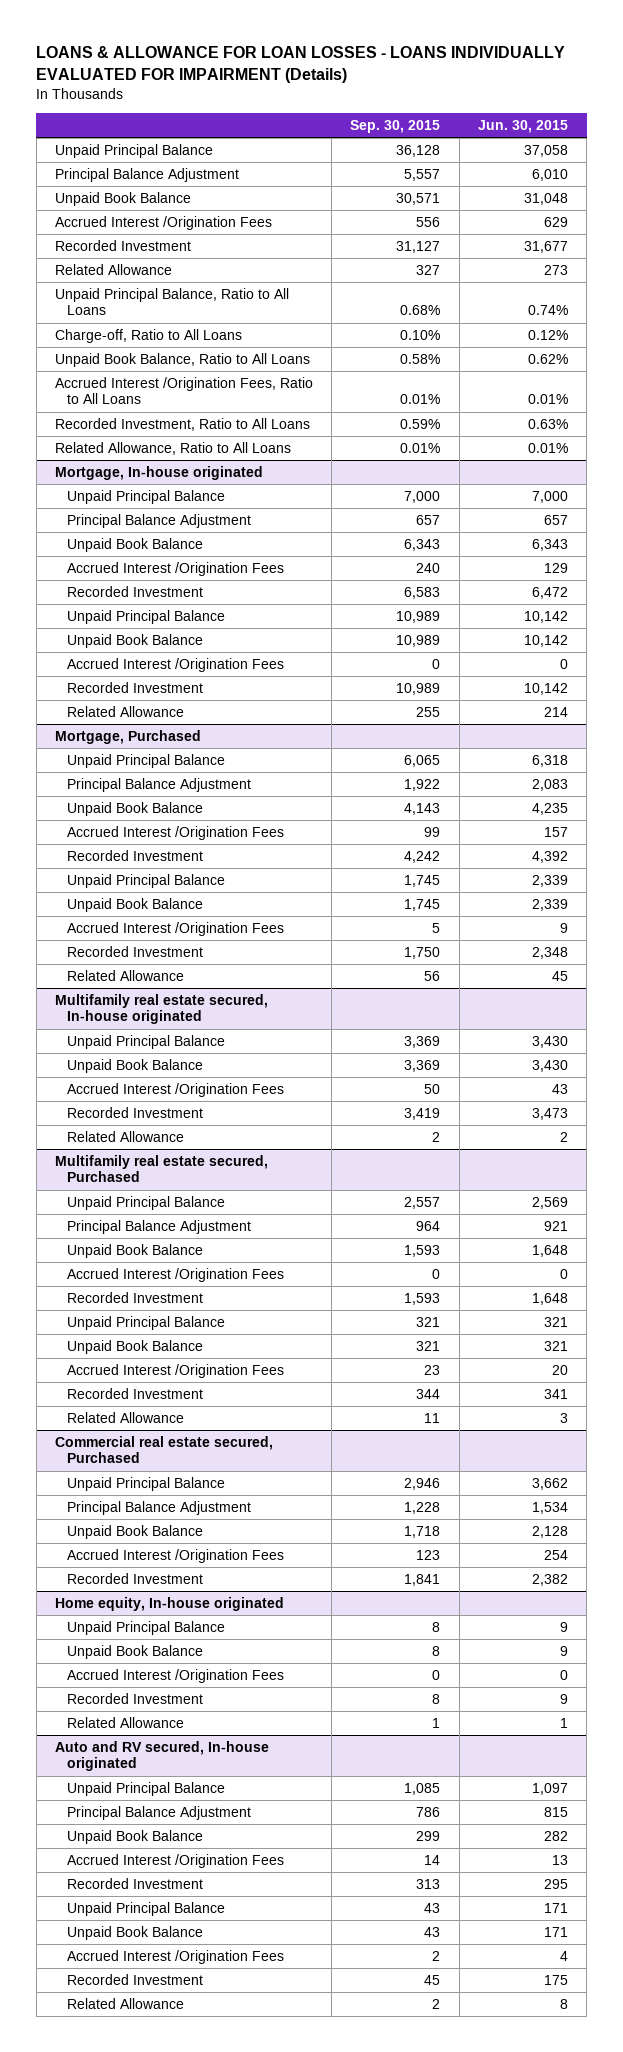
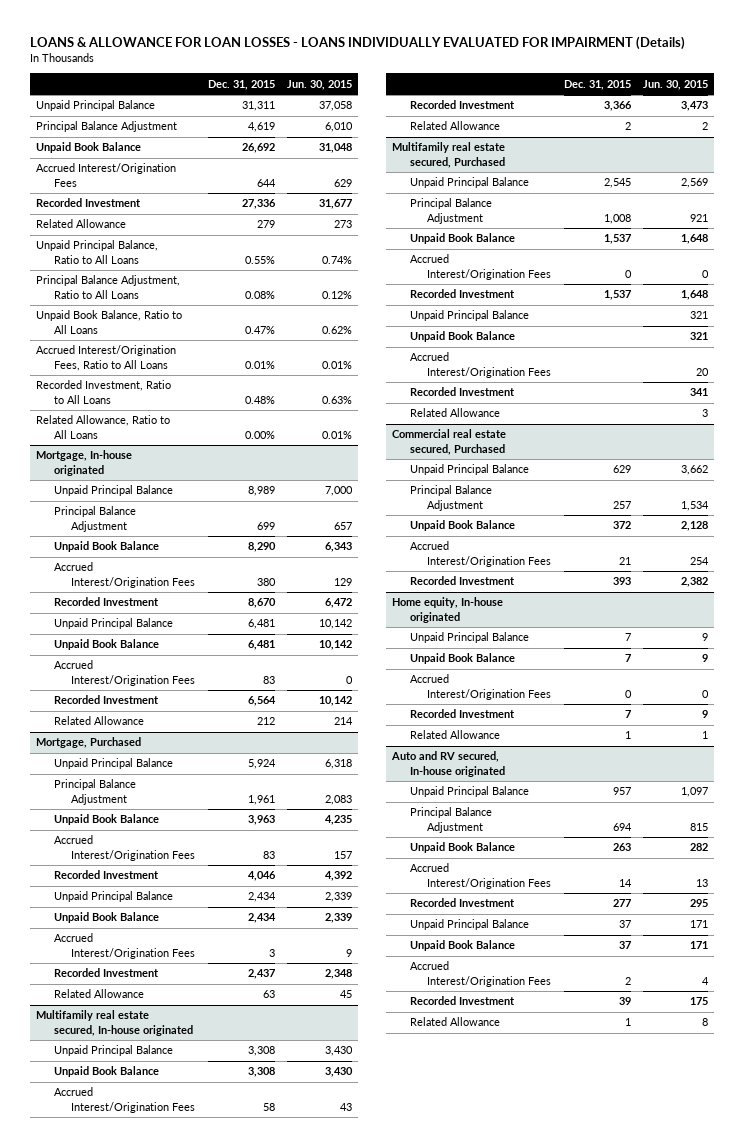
- | Sep. 30, 2015 | Jun. 30, 2015
+ | Dec. 31, 2015 | Jun. 30, 2015
- Accrued Interest /Origination Fees | 556 | 629
+ Accrued Interest/Origination Fees | 644 | 629
- Charge-off, Ratio to All Loans | 0.10% | 0.12%
+ Principal Balance Adjustment, Ratio to All Loans | 0.08% | 0.12%
- Accrued Interest /Origination Fees, Ratio to All Loans | 0.01% | 0.01%
+ Accrued Interest/Origination Fees, Ratio to All Loans | 0.01% | 0.01%
@ Mortgage, In-house originated
- Accrued Interest /Origination Fees | 240 | 129
+ Accrued Interest/Origination Fees | 380 | 129
- Accrued Interest /Origination Fees | 0 | 0
+ Accrued Interest/Origination Fees | 83 | 0
@ Mortgage, Purchased
- Accrued Interest /Origination Fees | 99 | 157
+ Accrued Interest/Origination Fees | 83 | 157
- Accrued Interest /Origination Fees | 5 | 9
+ Accrued Interest/Origination Fees | 3 | 9
@ Multifamily real estate secured, In-house originated
- Accrued Interest /Origination Fees | 50 | 43
+ Accrued Interest/Origination Fees | 58 | 43
@ Multifamily real estate secured, Purchased
- Accrued Interest /Origination Fees | 0 | 0
+ Accrued Interest/Origination Fees | 0 | 0
- Accrued Interest /Origination Fees | 23 | 20
+ Accrued Interest/Origination Fees | | 20
@ Commercial real estate secured, Purchased
- Accrued Interest /Origination Fees | 123 | 254
+ Accrued Interest/Origination Fees | 21 | 254
@ Home equity, In-house originated
- Accrued Interest /Origination Fees | 0 | 0
+ Accrued Interest/Origination Fees | 0 | 0
@ Auto and RV secured, In-house originated
- Accrued Interest /Origination Fees | 14 | 13
+ Accrued Interest/Origination Fees | 14 | 13
- Accrued Interest /Origination Fees | 2 | 4
+ Accrued Interest/Origination Fees | 2 | 4

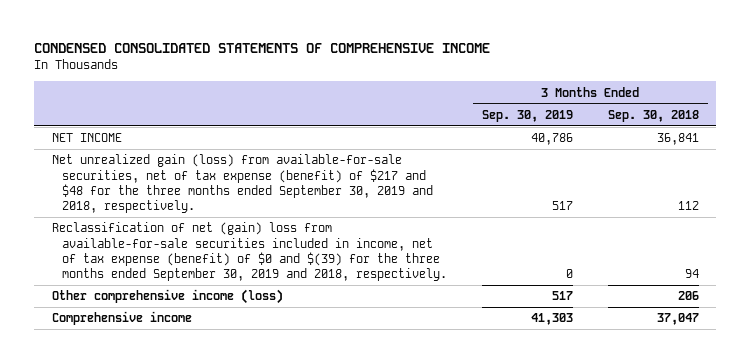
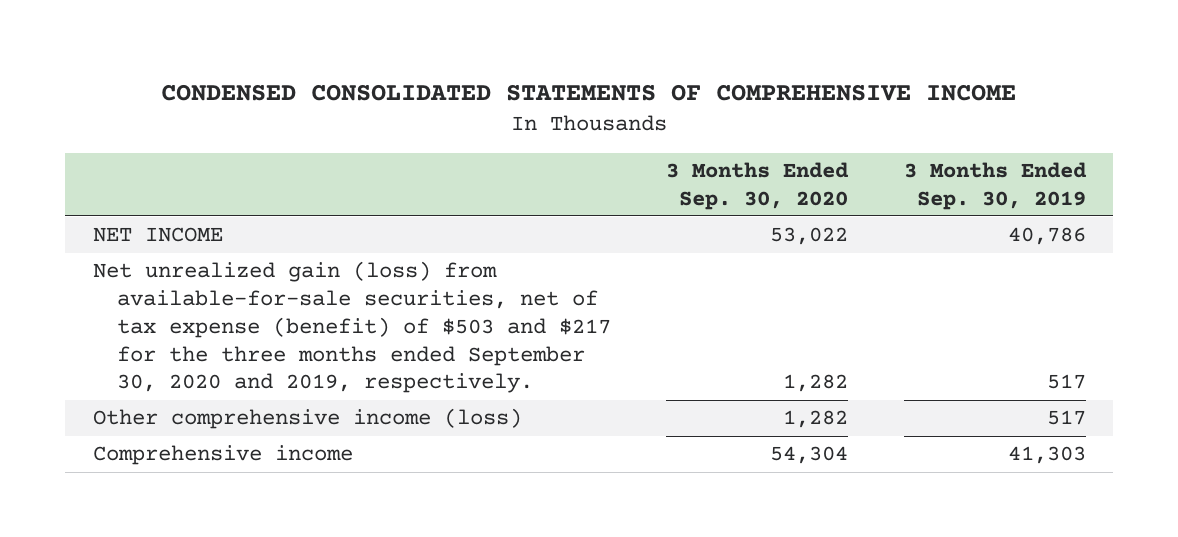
- | 3 Months Ended Sep. 30, 2019 | 3 Months Ended Sep. 30, 2018
+ | 3 Months Ended Sep. 30, 2020 | 3 Months Ended Sep. 30, 2019
- Net unrealized gain (loss) from available-for-sale securities, net of tax expense (benefit) of $217 and $48 for the three months ended September 30, 2019 and 2018, respectively. | 517 | 112
- Reclassification of net (gain) loss from available-for-sale securities included in income, net of tax expense (benefit) of $0 and $(39) for the three months ended September 30, 2019 and 2018, respectively. | 0 | 94
+ Net unrealized gain (loss) from available-for-sale securities, net of tax expense (benefit) of $503 and $217 for the three months ended September 30, 2020 and 2019, respectively. | 1,282 | 517

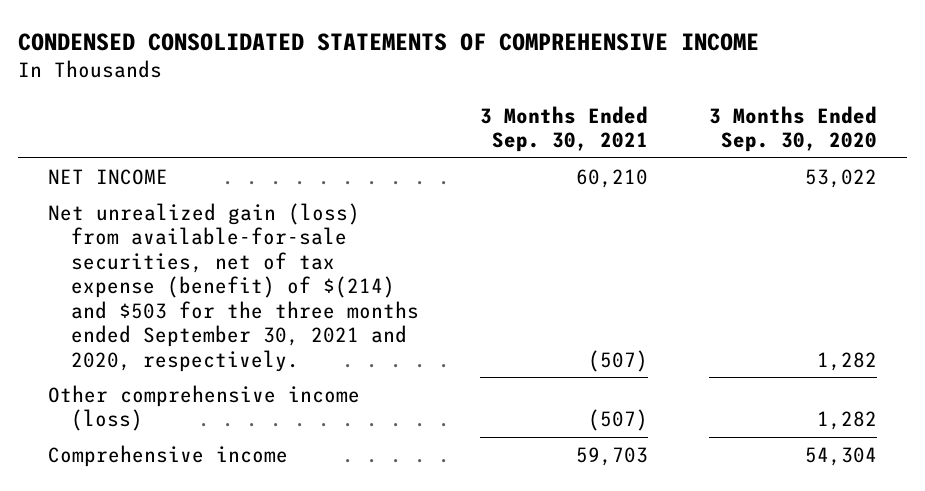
- | 3 Months Ended Sep. 30, 2020 | 3 Months Ended Sep. 30, 2019
+ | 3 Months Ended Sep. 30, 2021 | 3 Months Ended Sep. 30, 2020
- Net unrealized gain (loss) from available-for-sale securities, net of tax expense (benefit) of $503 and $217 for the three months ended September 30, 2020 and 2019, respectively. | 1,282 | 517
+ Net unrealized gain (loss) from available-for-sale securities, net of tax expense (benefit) of $(214) and $503 for the three months ended September 30, 2021 and 2020, respectively. | (507) | 1,282

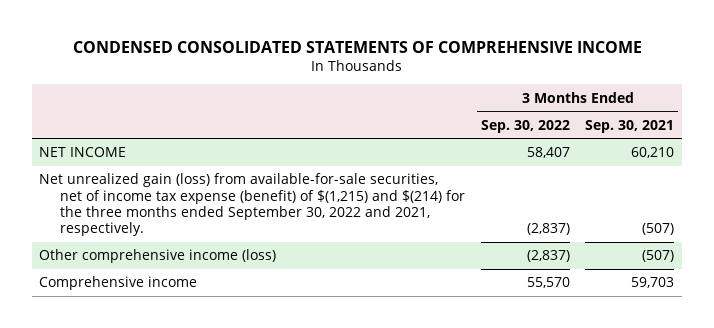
- | 3 Months Ended Sep. 30, 2021 | 3 Months Ended Sep. 30, 2020
+ | 3 Months Ended Sep. 30, 2022 | 3 Months Ended Sep. 30, 2021
- Net unrealized gain (loss) from available-for-sale securities, net of tax expense (benefit) of $(214) and $503 for the three months ended September 30, 2021 and 2020, respectively. | (507) | 1,282
+ Net unrealized gain (loss) from available-for-sale securities, net of income tax expense (benefit) of $(1,215) and $(214) for the three months ended September 30, 2022 and 2021, respectively. | (2,837) | (507)

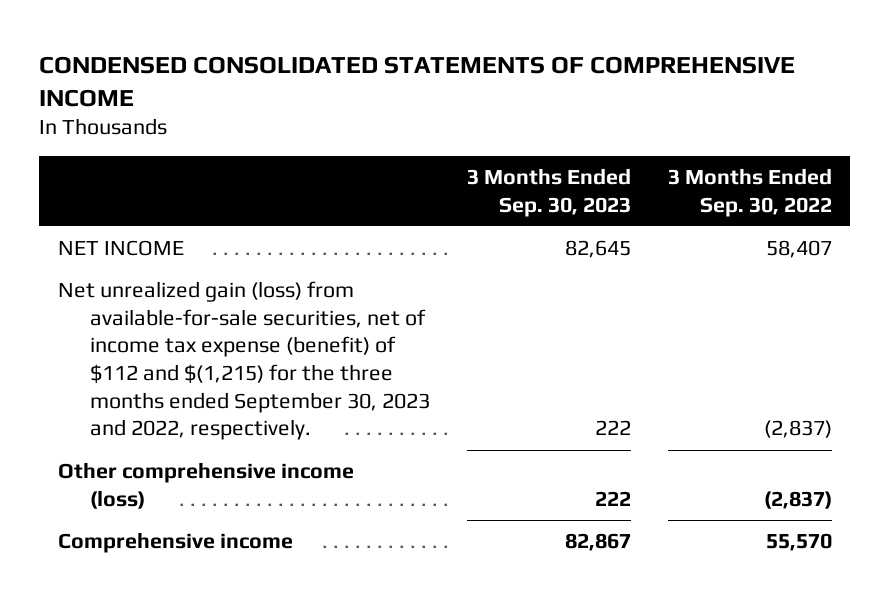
- | 3 Months Ended Sep. 30, 2022 | 3 Months Ended Sep. 30, 2021
+ | 3 Months Ended Sep. 30, 2023 | 3 Months Ended Sep. 30, 2022
- Net unrealized gain (loss) from available-for-sale securities, net of income tax expense (benefit) of $(1,215) and $(214) for the three months ended September 30, 2022 and 2021, respectively. | (2,837) | (507)
+ Net unrealized gain (loss) from available-for-sale securities, net of income tax expense (benefit) of $112 and $(1,215) for the three months ended September 30, 2023 and 2022, respectively. | 222 | (2,837)

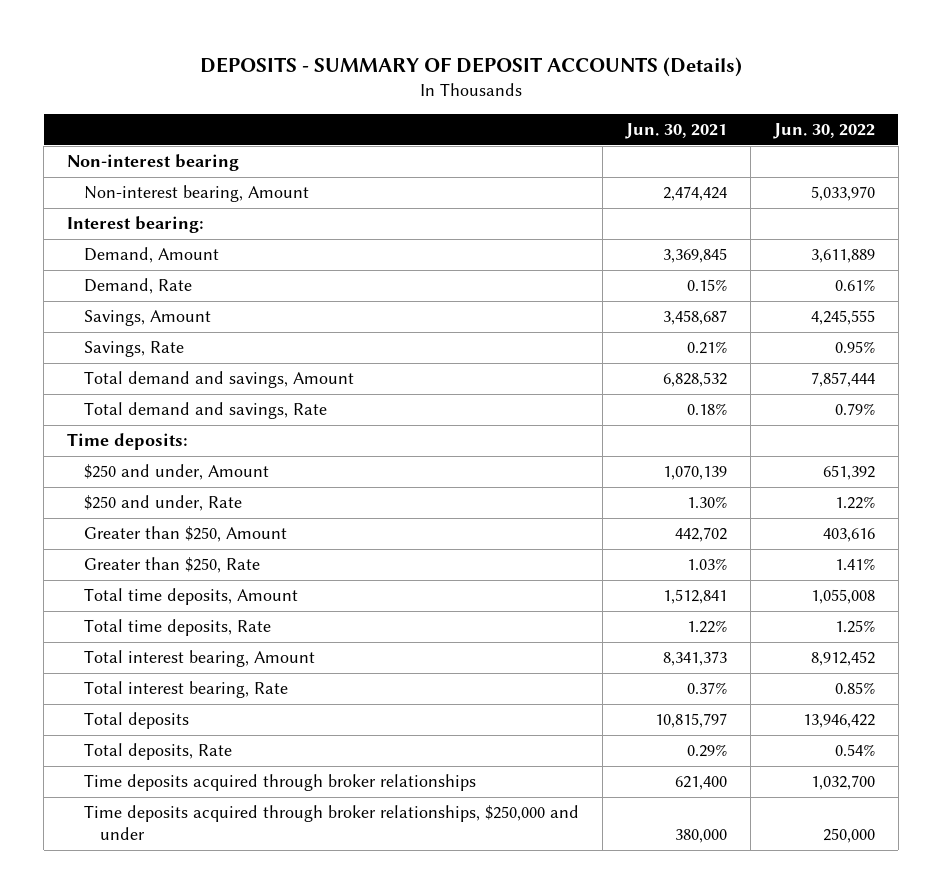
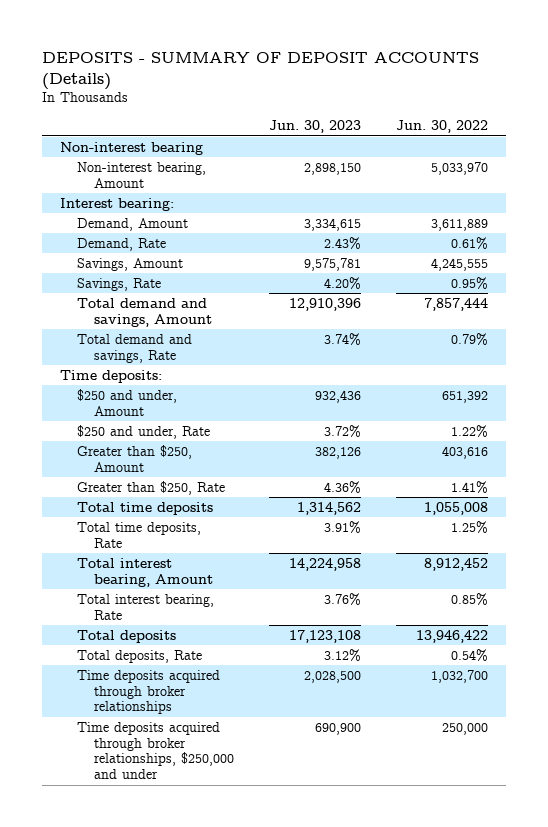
- | Jun. 30, 2021 | Jun. 30, 2022
+ | Jun. 30, 2023 | Jun. 30, 2022
- Total time deposits, Amount | 1,512,841 | 1,055,008
+ Total time deposits | 1,314,562 | 1,055,008

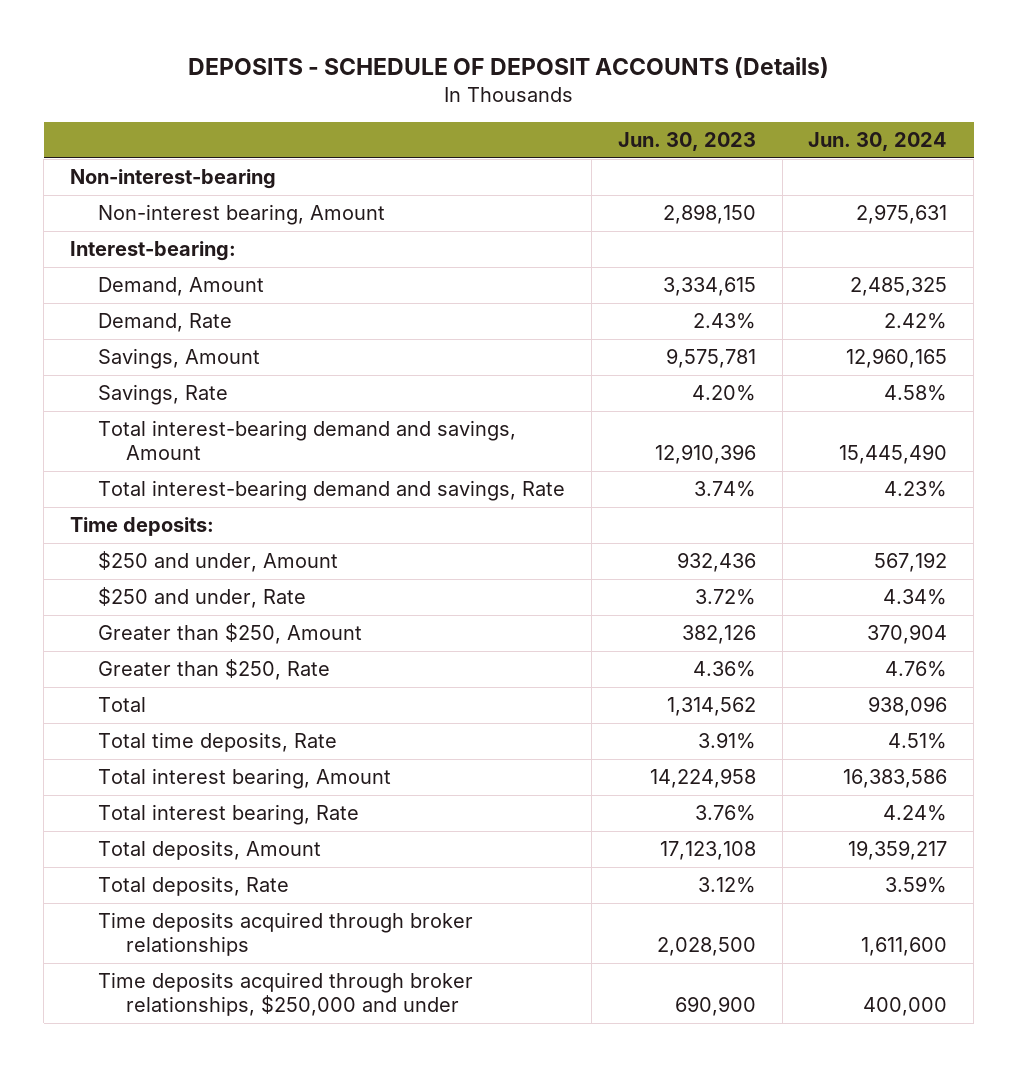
- DEPOSITS - SUMMARY OF DEPOSIT ACCOUNTS (Details)
+ DEPOSITS - SCHEDULE OF DEPOSIT ACCOUNTS (Details)
- | Jun. 30, 2023 | Jun. 30, 2022
+ | Jun. 30, 2023 | Jun. 30, 2024
- Non-interest bearing
+ Non-interest-bearing
- Interest bearing:
+ Interest-bearing:
- Total demand and savings, Amount | 12,910,396 | 7,857,444
- Total demand and savings, Rate | 3.74% | 0.79%
+ Total interest-bearing demand and savings, Amount | 12,910,396 | 15,445,490
+ Total interest-bearing demand and savings, Rate | 3.74% | 4.23%
- Total time deposits | 1,314,562 | 1,055,008
+ Total | 1,314,562 | 938,096
- Total deposits | 17,123,108 | 13,946,422
+ Total deposits, Amount | 17,123,108 | 19,359,217

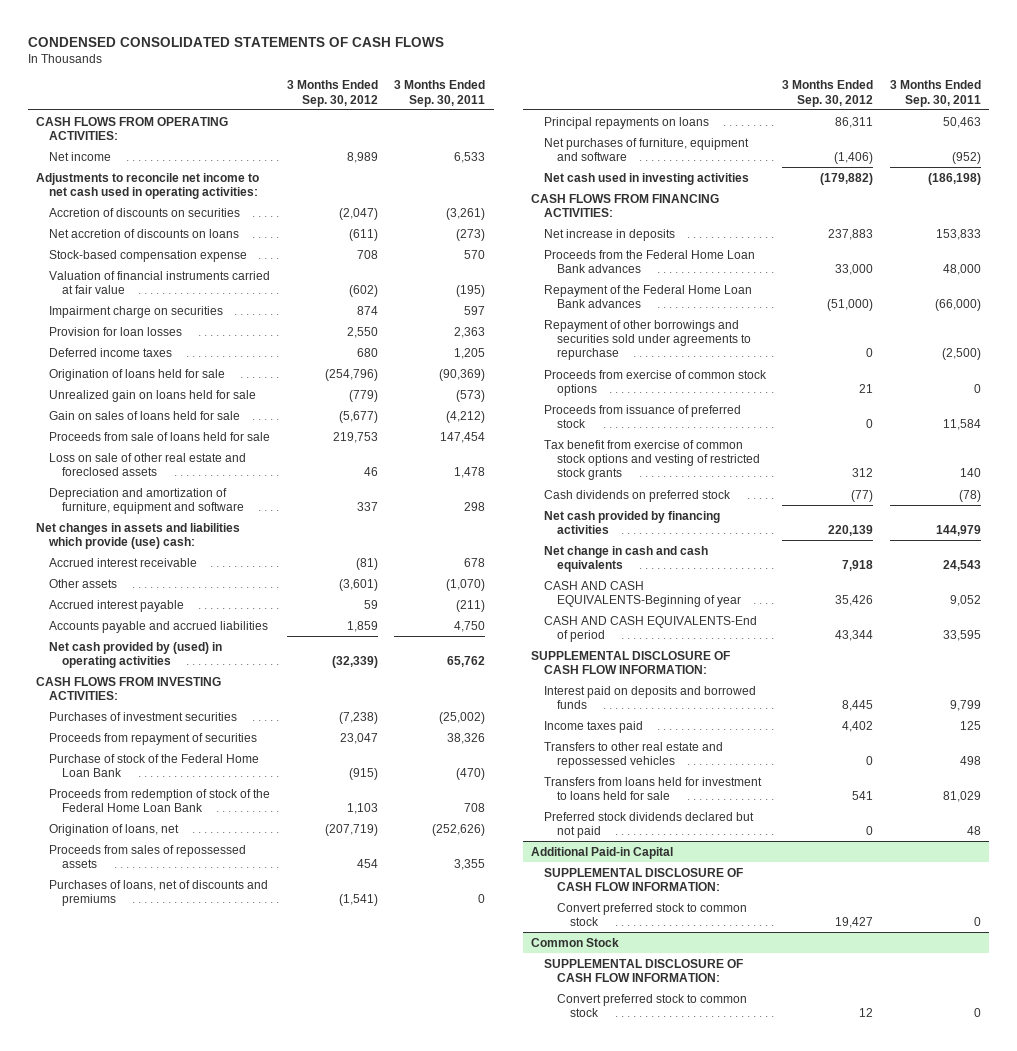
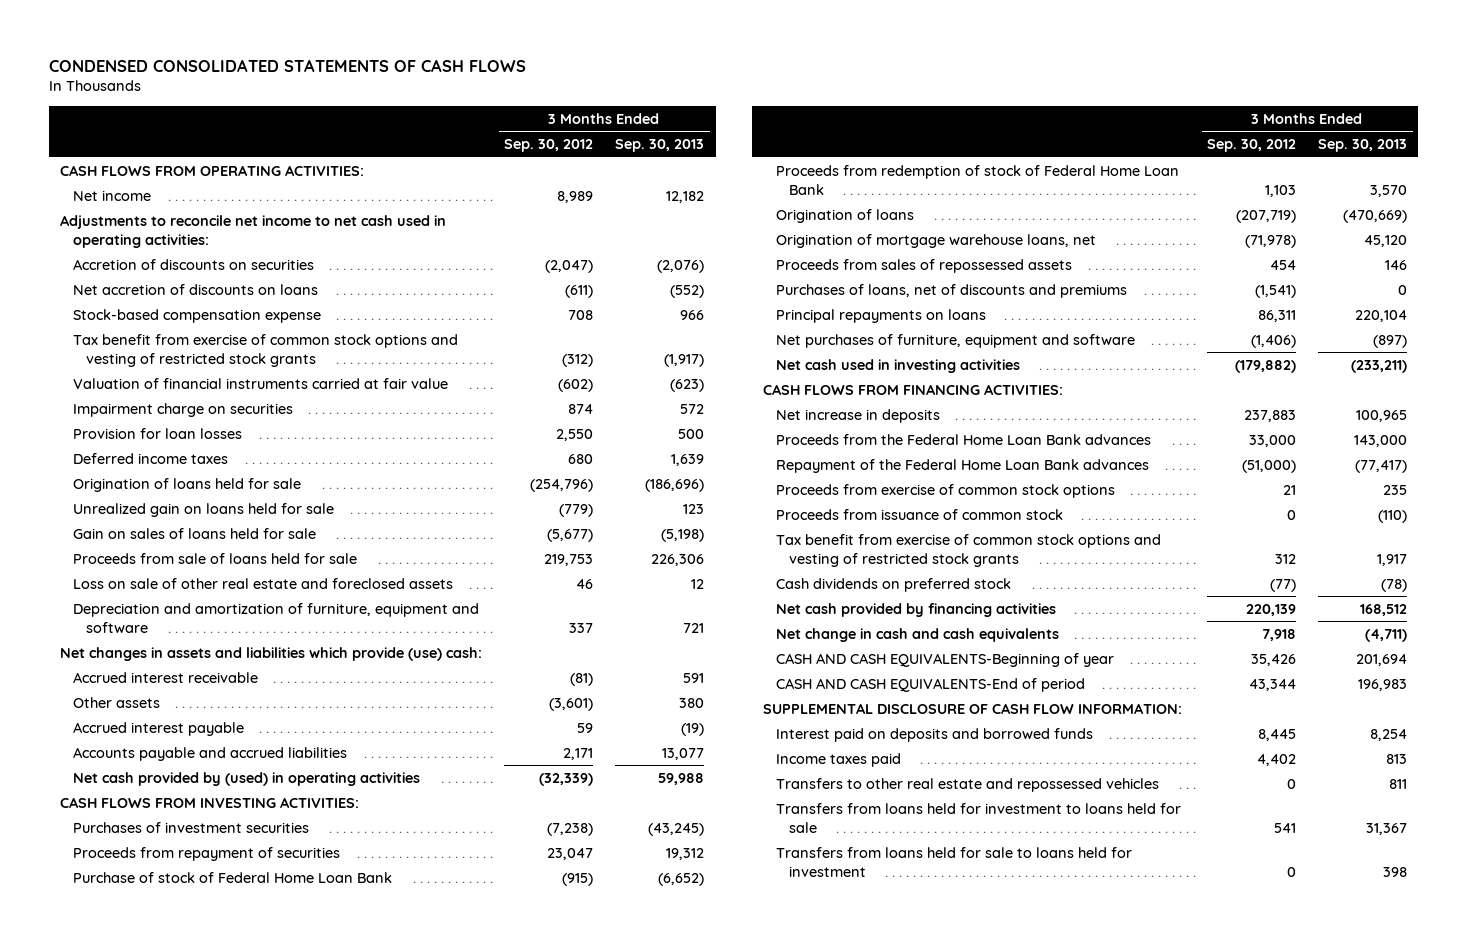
- | 3 Months Ended Sep. 30, 2012 | 3 Months Ended Sep. 30, 2011
+ | 3 Months Ended Sep. 30, 2012 | 3 Months Ended Sep. 30, 2013
+ Tax benefit from exercise of common stock options and vesting of restricted stock grants | (312) | (1,917)
- Accounts payable and accrued liabilities | 1,859 | 4,750
+ Accounts payable and accrued liabilities | 2,171 | 13,077
- Purchase of stock of the Federal Home Loan Bank | (915) | (470)
- Proceeds from redemption of stock of the Federal Home Loan Bank | 1,103 | 708
- Origination of loans, net | (207,719) | (252,626)
+ Purchase of stock of Federal Home Loan Bank | (915) | (6,652)
+ Proceeds from redemption of stock of Federal Home Loan Bank | 1,103 | 3,570
+ Origination of loans | (207,719) | (470,669)
+ Origination of mortgage warehouse loans, net | (71,978) | 45,120
- Repayment of other borrowings and securities sold under agreements to repurchase | 0 | (2,500)
- Proceeds from issuance of preferred stock | 0 | 11,584
+ Proceeds from issuance of common stock | 0 | (110)
- Preferred stock dividends declared but not paid | 0 | 48
- Additional Paid-in Capital
- SUPPLEMENTAL DISCLOSURE OF CASH FLOW INFORMATION:
- Convert preferred stock to common stock | 19,427 | 0
- Common Stock
- SUPPLEMENTAL DISCLOSURE OF CASH FLOW INFORMATION:
- Convert preferred stock to common stock | 12 | 0
+ Transfers from loans held for sale to loans held for investment | 0 | 398

